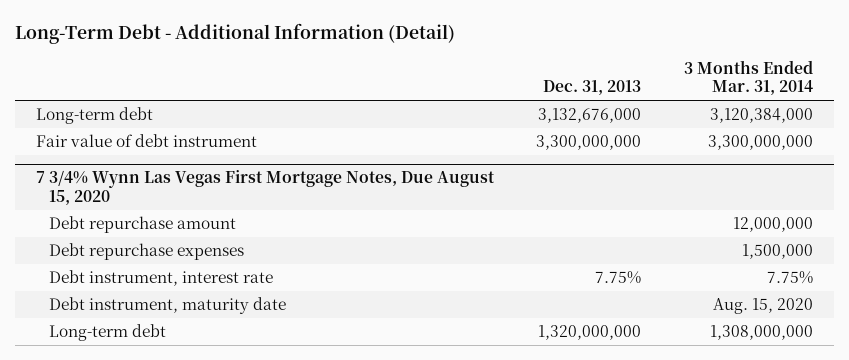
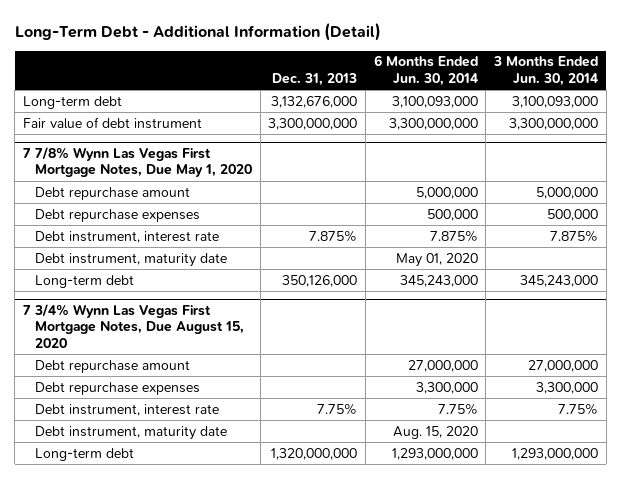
- | Dec. 31, 2013 | 3 Months Ended Mar. 31, 2014
+ | Dec. 31, 2013 | 6 Months Ended Jun. 30, 2014 | 3 Months Ended Jun. 30, 2014
+ 7 7/8% Wynn Las Vegas First Mortgage Notes, Due May 1, 2020
+ Debt repurchase amount | | 5,000,000 | 5,000,000
+ Debt repurchase expenses | | 500,000 | 500,000
+ Debt instrument, interest rate | 7.875% | 7.875% | 7.875%
+ Debt instrument, maturity date | | May 01, 2020 |
+ Long-term debt | 350,126,000 | 345,243,000 | 345,243,000

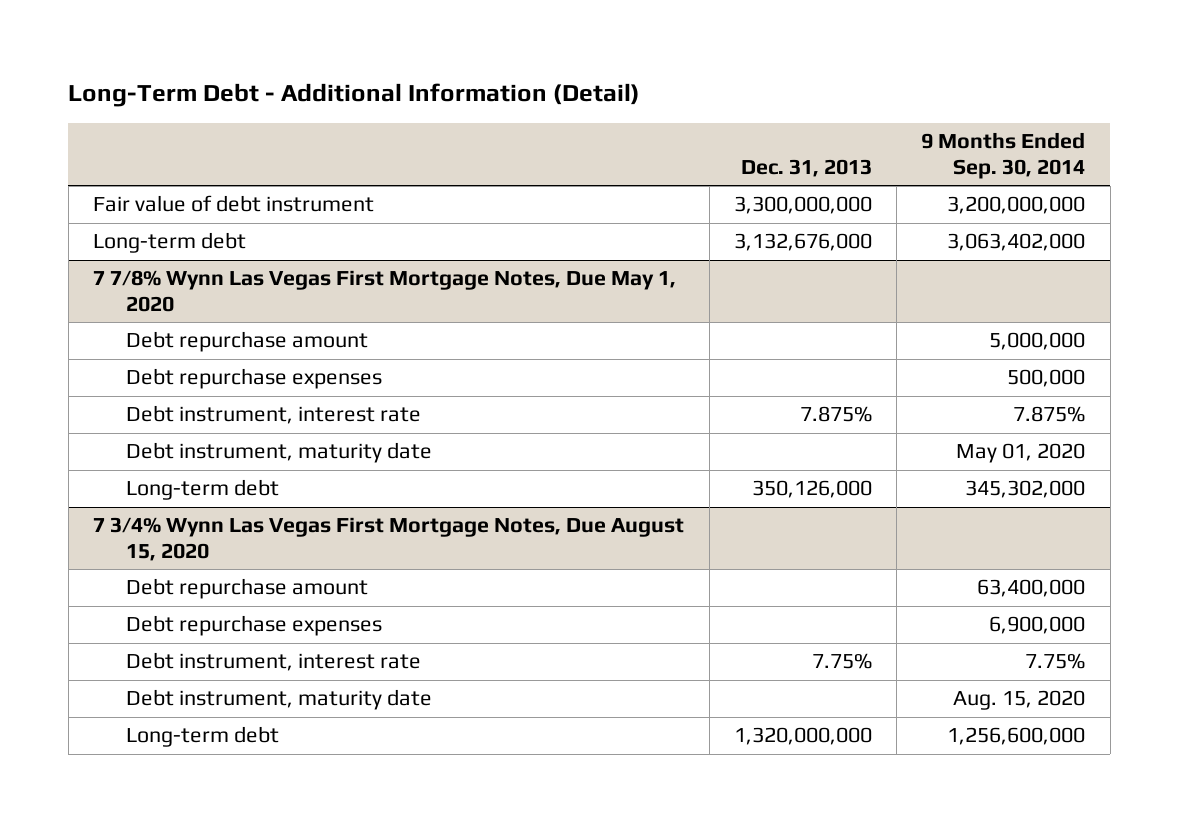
- | Dec. 31, 2013 | 6 Months Ended Jun. 30, 2014 | 3 Months Ended Jun. 30, 2014
+ | Dec. 31, 2013 | 9 Months Ended Sep. 30, 2014
moved down: Long-term debt | 3,132,676,000 | 3,063,402,000

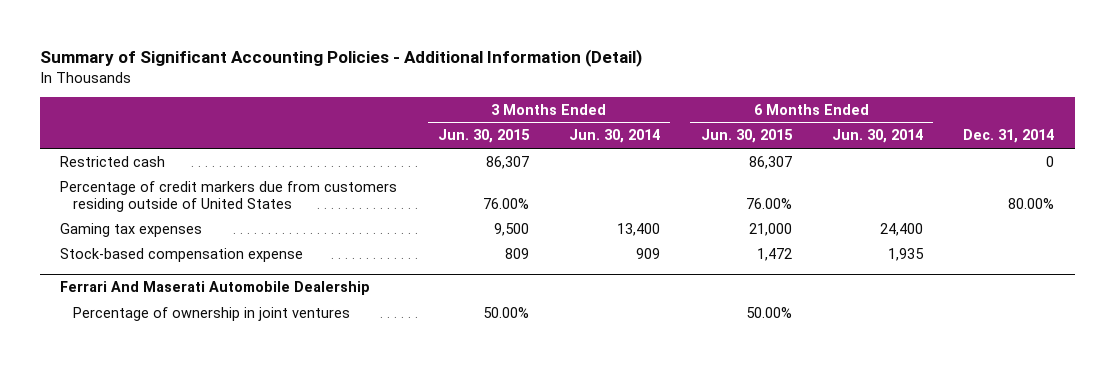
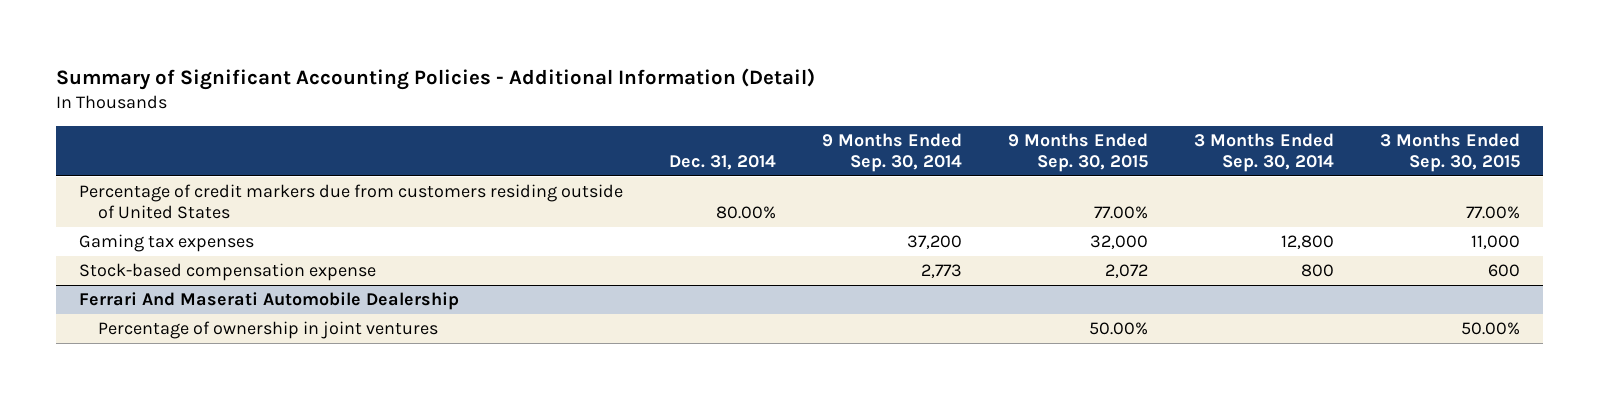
- | 3 Months Ended Jun. 30, 2015 | 3 Months Ended Jun. 30, 2014 | 6 Months Ended Jun. 30, 2015 | 6 Months Ended Jun. 30, 2014 | Dec. 31, 2014
+ | Dec. 31, 2014 | 9 Months Ended Sep. 30, 2014 | 9 Months Ended Sep. 30, 2015 | 3 Months Ended Sep. 30, 2014 | 3 Months Ended Sep. 30, 2015
- Restricted cash | 86,307 | | 86,307 | | 0

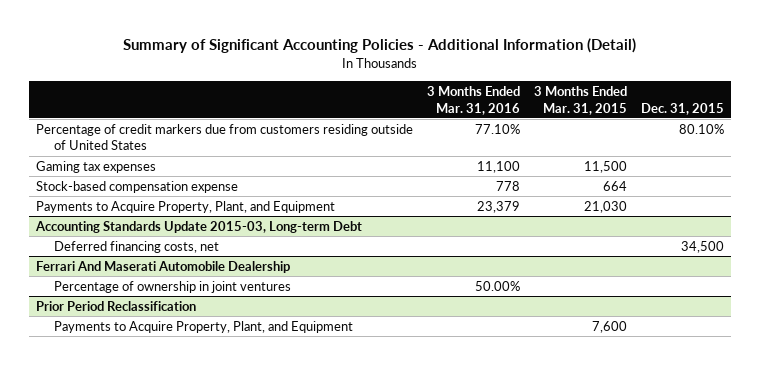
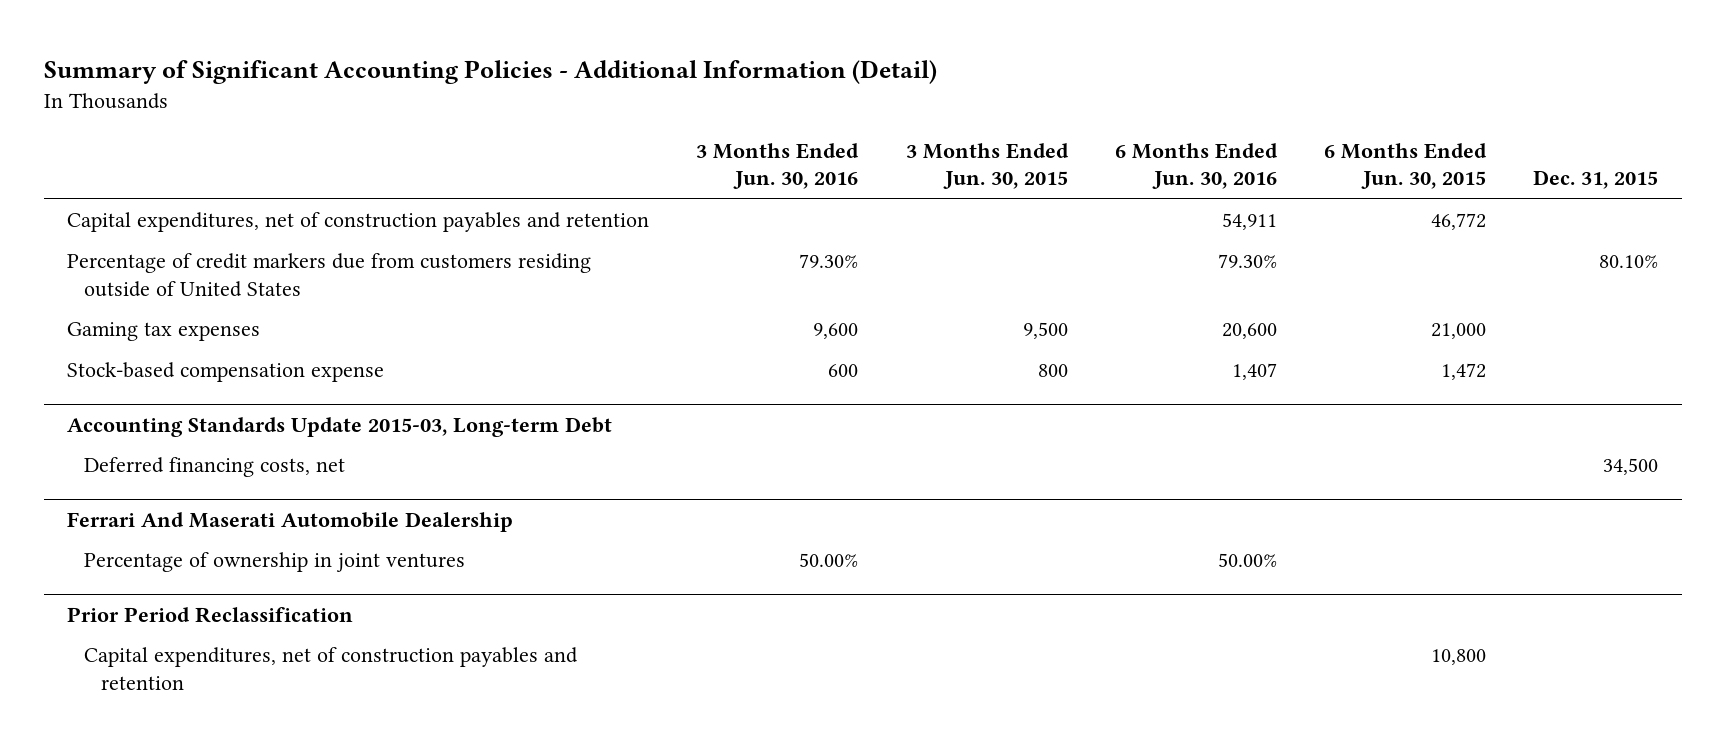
- | 3 Months Ended Mar. 31, 2016 | 3 Months Ended Mar. 31, 2015 | Dec. 31, 2015
+ | 3 Months Ended Jun. 30, 2016 | 3 Months Ended Jun. 30, 2015 | 6 Months Ended Jun. 30, 2016 | 6 Months Ended Jun. 30, 2015 | Dec. 31, 2015
+ Capital expenditures, net of construction payables and retention | | | 54,911 | 46,772 |
- Payments to Acquire Property, Plant, and Equipment | 23,379 | 21,030 |
@ Prior Period Reclassification
- Payments to Acquire Property, Plant, and Equipment | | 7,600 |
+ Capital expenditures, net of construction payables and retention | | | | 10,800 |

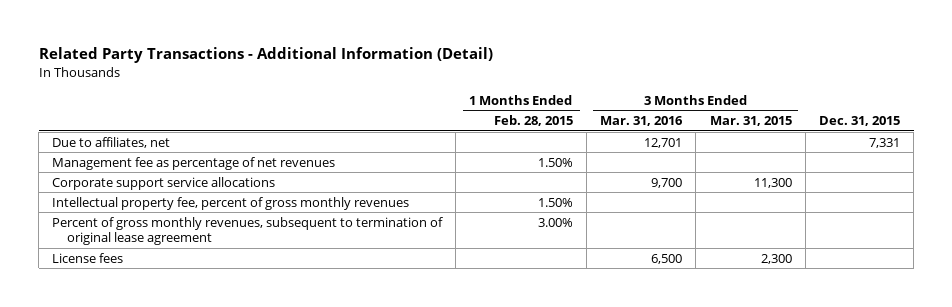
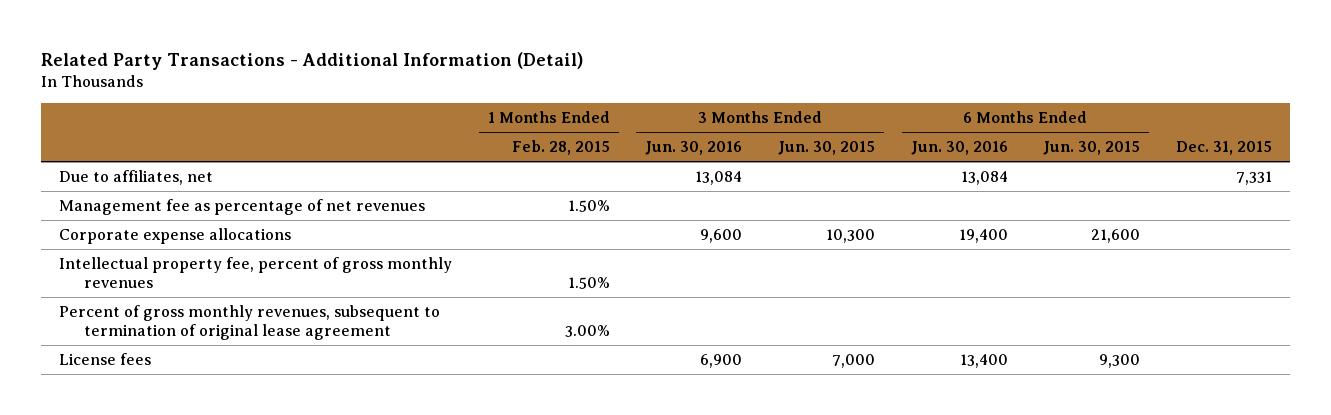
- | 1 Months Ended Feb. 28, 2015 | 3 Months Ended Mar. 31, 2016 | 3 Months Ended Mar. 31, 2015 | Dec. 31, 2015
+ | 1 Months Ended Feb. 28, 2015 | 3 Months Ended Jun. 30, 2016 | 3 Months Ended Jun. 30, 2015 | 6 Months Ended Jun. 30, 2016 | 6 Months Ended Jun. 30, 2015 | Dec. 31, 2015
- Corporate support service allocations | | 9,700 | 11,300 |
+ Corporate expense allocations | | 9,600 | 10,300 | 19,400 | 21,600 |

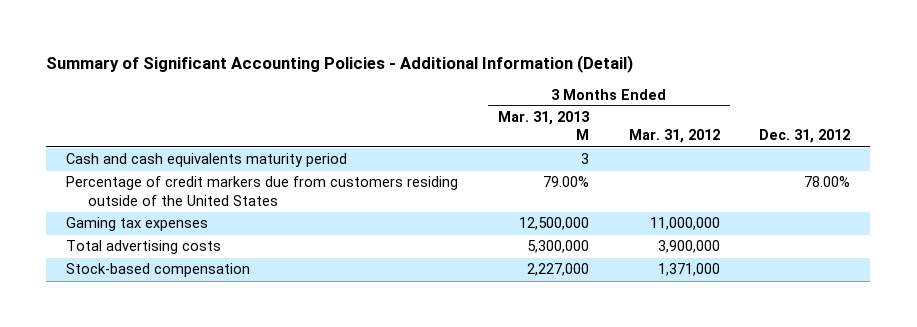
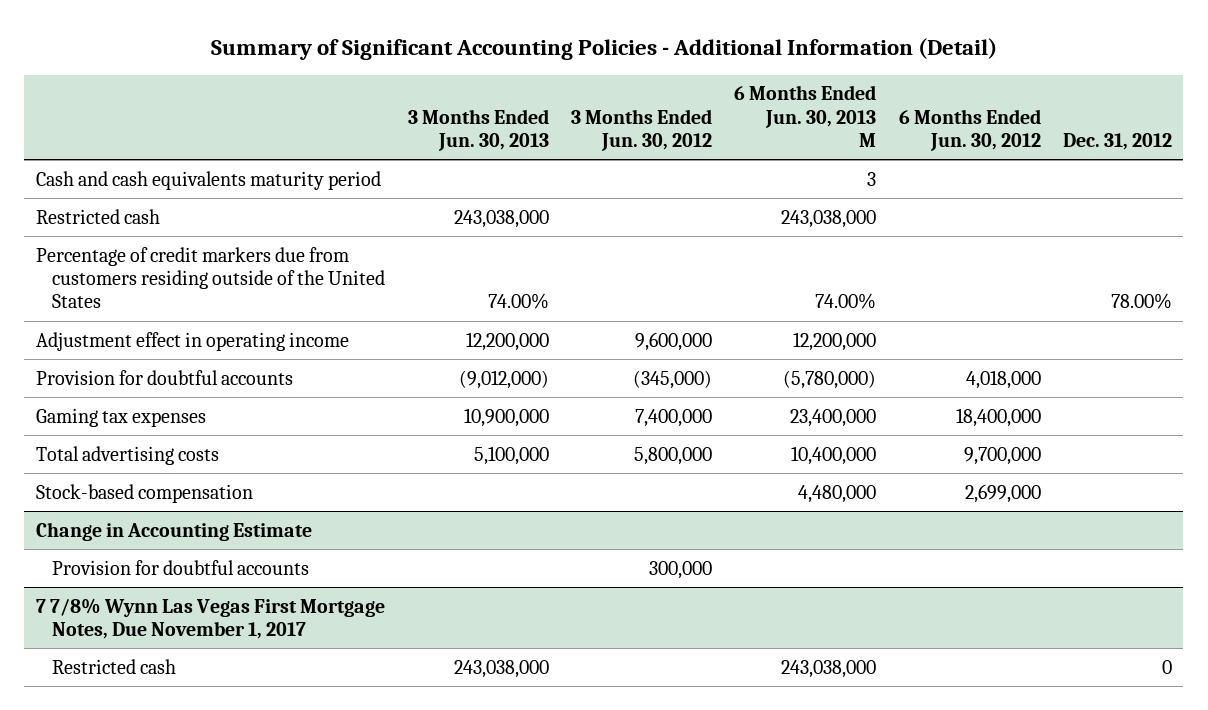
- | 3 Months Ended Mar. 31, 2013 M | 3 Months Ended Mar. 31, 2012 | Dec. 31, 2012
+ | 3 Months Ended Jun. 30, 2013 | 3 Months Ended Jun. 30, 2012 | 6 Months Ended Jun. 30, 2013 M | 6 Months Ended Jun. 30, 2012 | Dec. 31, 2012
+ Restricted cash | 243,038,000 | | 243,038,000 | |
+ Adjustment effect in operating income | 12,200,000 | 9,600,000 | 12,200,000 | |
+ Provision for doubtful accounts | (9,012,000) | (345,000) | (5,780,000) | 4,018,000 |
+ Change in Accounting Estimate
+ Provision for doubtful accounts | | 300,000 | | |
+ 7 7/8% Wynn Las Vegas First Mortgage Notes, Due November 1, 2017
+ Restricted cash | 243,038,000 | | 243,038,000 | | 0

